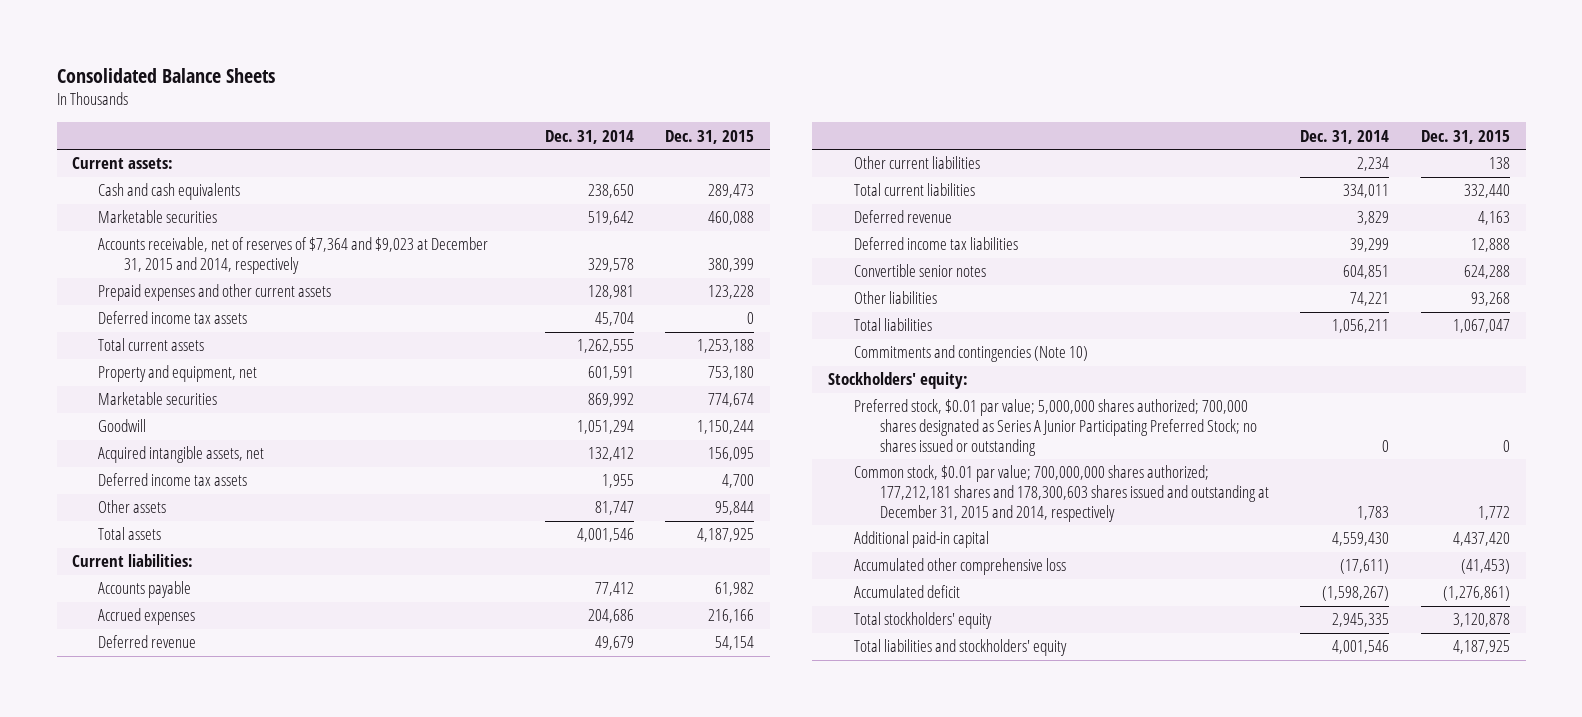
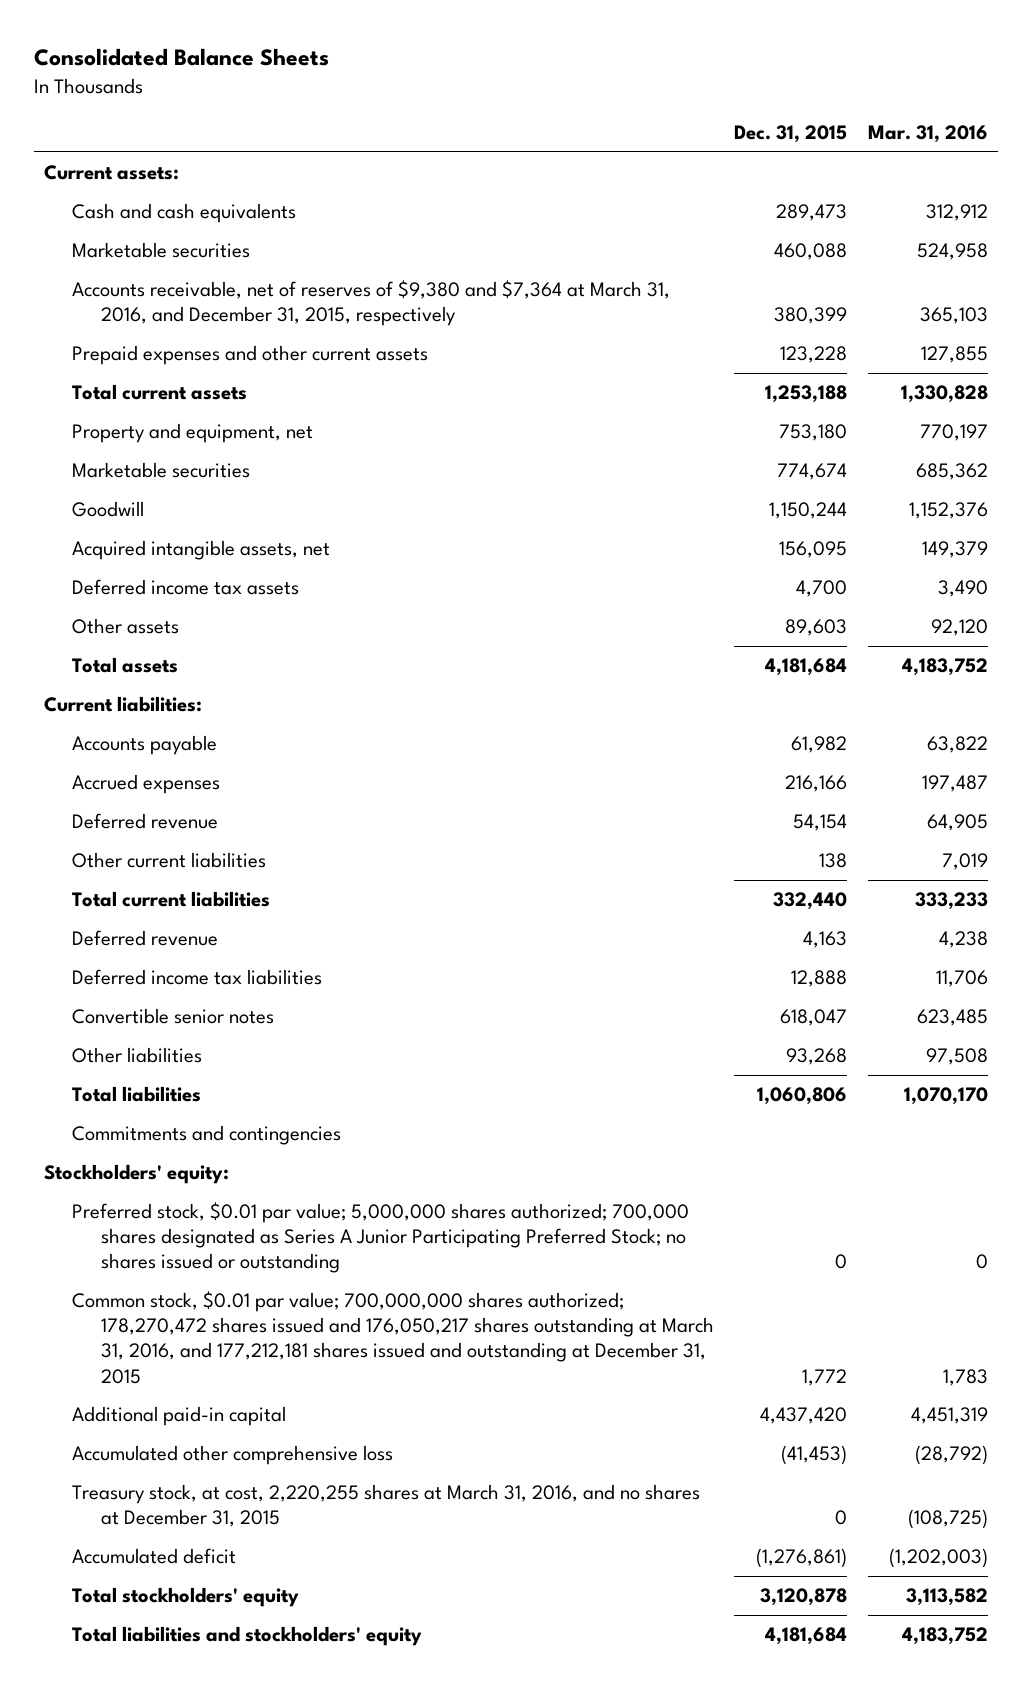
- | Dec. 31, 2014 | Dec. 31, 2015
+ | Dec. 31, 2015 | Mar. 31, 2016
- Accounts receivable, net of reserves of $7,364 and $9,023 at December 31, 2015 and 2014, respectively | 329,578 | 380,399
+ Accounts receivable, net of reserves of $9,380 and $7,364 at March 31, 2016, and December 31, 2015, respectively | 380,399 | 365,103
- Deferred income tax assets | 45,704 | 0
- Other assets | 81,747 | 95,844
- Total assets | 4,001,546 | 4,187,925
+ Other assets | 89,603 | 92,120
+ Total assets | 4,181,684 | 4,183,752
- Convertible senior notes | 604,851 | 624,288
+ Convertible senior notes | 618,047 | 623,485
- Total liabilities | 1,056,211 | 1,067,047
- Commitments and contingencies (Note 10)
+ Total liabilities | 1,060,806 | 1,070,170
+ Commitments and contingencies
- Common stock, $0.01 par value; 700,000,000 shares authorized; 177,212,181 shares and 178,300,603 shares issued and outstanding at December 31, 2015 and 2014, respectively | 1,783 | 1,772
+ Common stock, $0.01 par value; 700,000,000 shares authorized; 178,270,472 shares issued and 176,050,217 shares outstanding at March 31, 2016, and 177,212,181 shares issued and outstanding at December 31, 2015 | 1,772 | 1,783
+ Treasury stock, at cost, 2,220,255 shares at March 31, 2016, and no shares at December 31, 2015 | 0 | (108,725)
- Total liabilities and stockholders' equity | 4,001,546 | 4,187,925
+ Total liabilities and stockholders' equity | 4,181,684 | 4,183,752

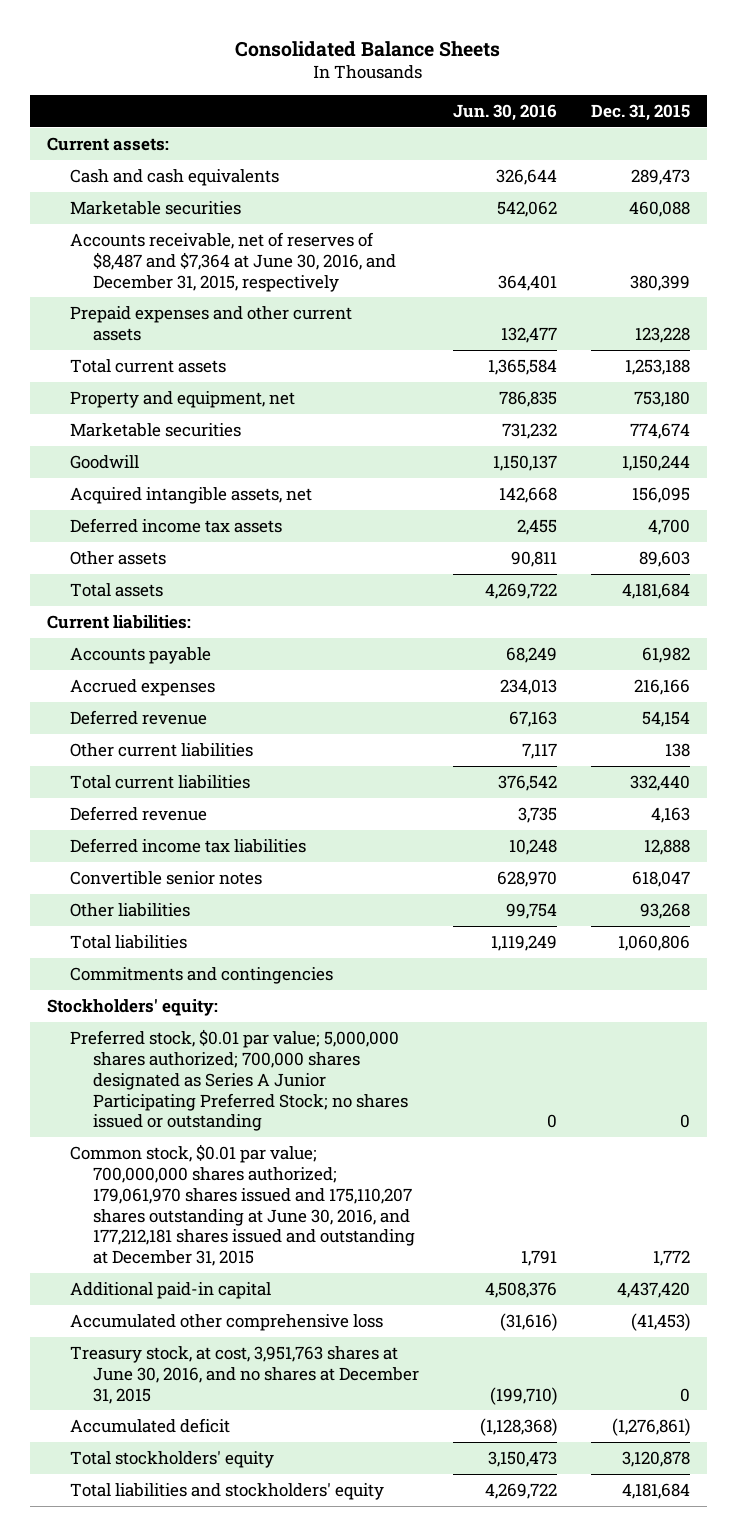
- | Dec. 31, 2015 | Mar. 31, 2016
+ | Jun. 30, 2016 | Dec. 31, 2015
- Accounts receivable, net of reserves of $9,380 and $7,364 at March 31, 2016, and December 31, 2015, respectively | 380,399 | 365,103
+ Accounts receivable, net of reserves of $8,487 and $7,364 at June 30, 2016, and December 31, 2015, respectively | 364,401 | 380,399
- Common stock, $0.01 par value; 700,000,000 shares authorized; 178,270,472 shares issued and 176,050,217 shares outstanding at March 31, 2016, and 177,212,181 shares issued and outstanding at December 31, 2015 | 1,772 | 1,783
+ Common stock, $0.01 par value; 700,000,000 shares authorized; 179,061,970 shares issued and 175,110,207 shares outstanding at June 30, 2016, and 177,212,181 shares issued and outstanding at December 31, 2015 | 1,791 | 1,772
- Treasury stock, at cost, 2,220,255 shares at March 31, 2016, and no shares at December 31, 2015 | 0 | (108,725)
+ Treasury stock, at cost, 3,951,763 shares at June 30, 2016, and no shares at December 31, 2015 | (199,710) | 0

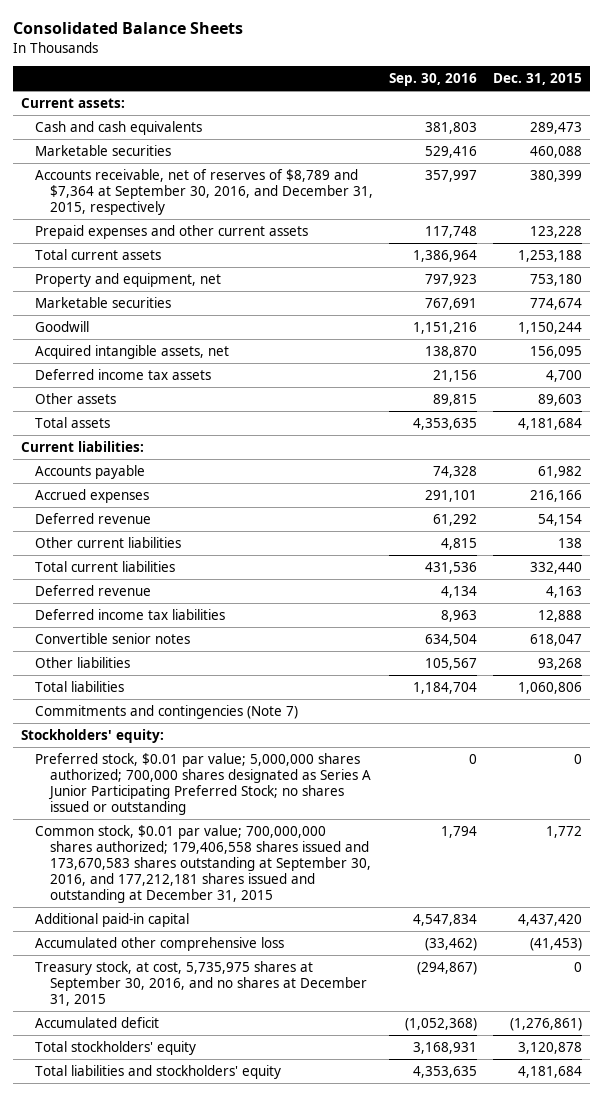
- | Jun. 30, 2016 | Dec. 31, 2015
+ | Sep. 30, 2016 | Dec. 31, 2015
- Accounts receivable, net of reserves of $8,487 and $7,364 at June 30, 2016, and December 31, 2015, respectively | 364,401 | 380,399
+ Accounts receivable, net of reserves of $8,789 and $7,364 at September 30, 2016, and December 31, 2015, respectively | 357,997 | 380,399
- Commitments and contingencies
+ Commitments and contingencies (Note 7)
- Common stock, $0.01 par value; 700,000,000 shares authorized; 179,061,970 shares issued and 175,110,207 shares outstanding at June 30, 2016, and 177,212,181 shares issued and outstanding at December 31, 2015 | 1,791 | 1,772
+ Common stock, $0.01 par value; 700,000,000 shares authorized; 179,406,558 shares issued and 173,670,583 shares outstanding at September 30, 2016, and 177,212,181 shares issued and outstanding at December 31, 2015 | 1,794 | 1,772
- Treasury stock, at cost, 3,951,763 shares at June 30, 2016, and no shares at December 31, 2015 | (199,710) | 0
+ Treasury stock, at cost, 5,735,975 shares at September 30, 2016, and no shares at December 31, 2015 | (294,867) | 0

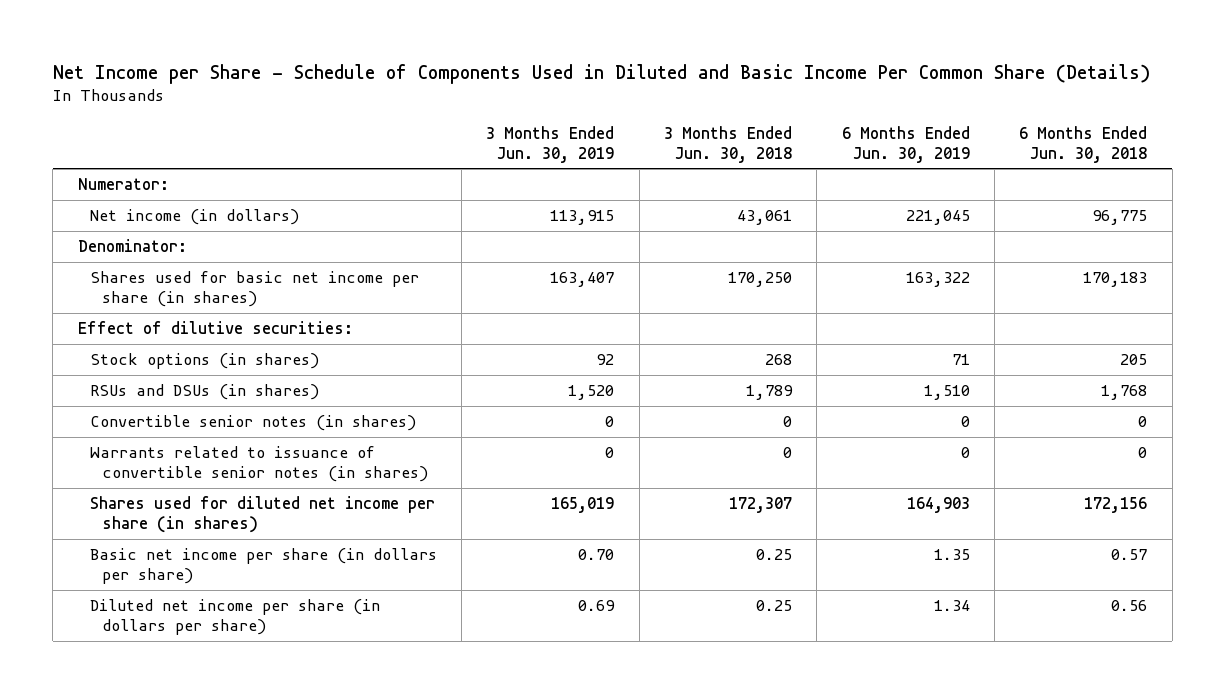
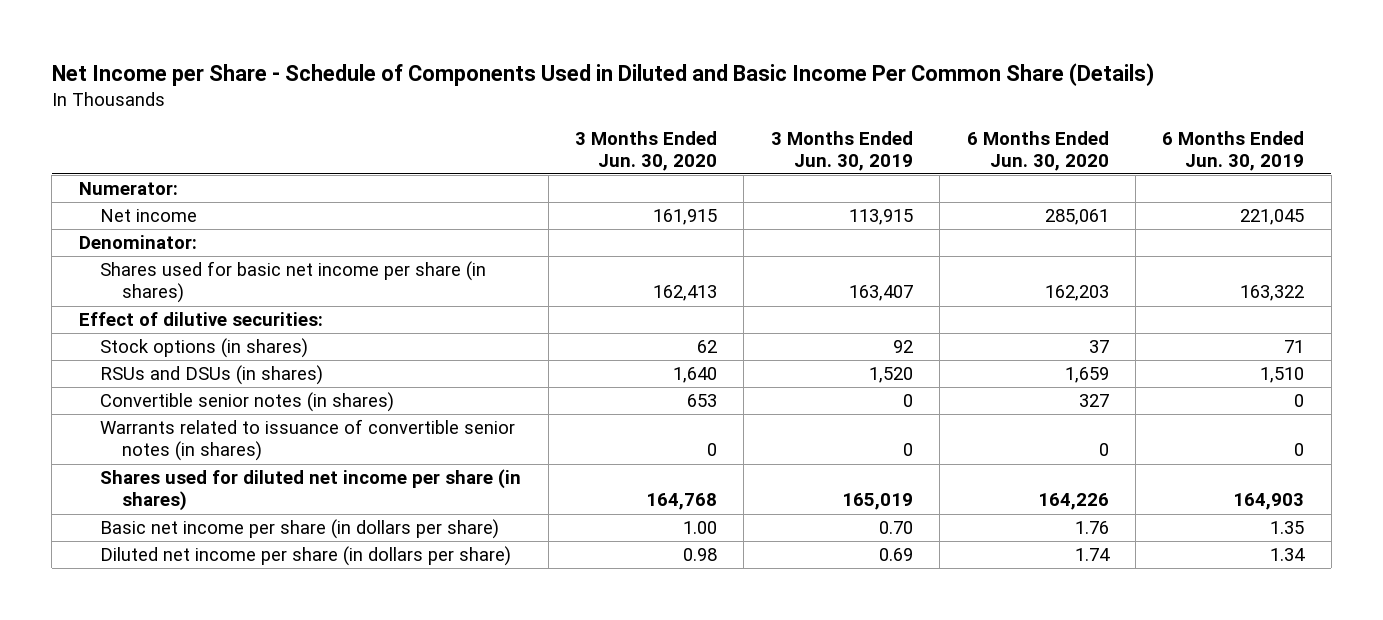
- | 3 Months Ended Jun. 30, 2019 | 3 Months Ended Jun. 30, 2018 | 6 Months Ended Jun. 30, 2019 | 6 Months Ended Jun. 30, 2018
+ | 3 Months Ended Jun. 30, 2020 | 3 Months Ended Jun. 30, 2019 | 6 Months Ended Jun. 30, 2020 | 6 Months Ended Jun. 30, 2019
- Net income (in dollars) | 113,915 | 43,061 | 221,045 | 96,775
+ Net income | 161,915 | 113,915 | 285,061 | 221,045

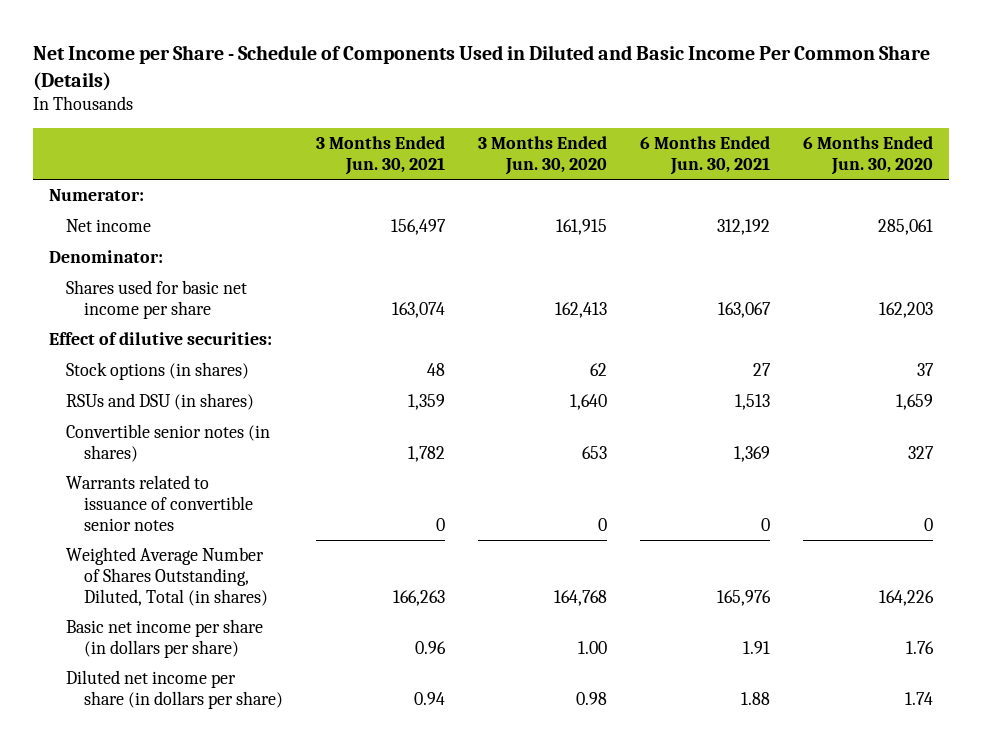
- | 3 Months Ended Jun. 30, 2020 | 3 Months Ended Jun. 30, 2019 | 6 Months Ended Jun. 30, 2020 | 6 Months Ended Jun. 30, 2019
+ | 3 Months Ended Jun. 30, 2021 | 3 Months Ended Jun. 30, 2020 | 6 Months Ended Jun. 30, 2021 | 6 Months Ended Jun. 30, 2020
- Shares used for basic net income per share (in shares) | 162,413 | 163,407 | 162,203 | 163,322
+ Shares used for basic net income per share | 163,074 | 162,413 | 163,067 | 162,203
- RSUs and DSUs (in shares) | 1,640 | 1,520 | 1,659 | 1,510
+ RSUs and DSU (in shares) | 1,359 | 1,640 | 1,513 | 1,659
- Warrants related to issuance of convertible senior notes (in shares) | 0 | 0 | 0 | 0
- Shares used for diluted net income per share (in shares) | 164,768 | 165,019 | 164,226 | 164,903
+ Warrants related to issuance of convertible senior notes | 0 | 0 | 0 | 0
+ Weighted Average Number of Shares Outstanding, Diluted, Total (in shares) | 166,263 | 164,768 | 165,976 | 164,226

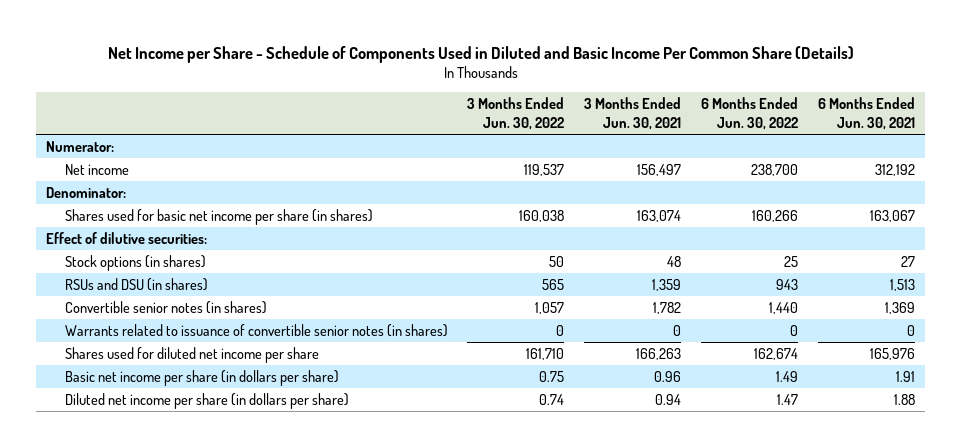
- | 3 Months Ended Jun. 30, 2021 | 3 Months Ended Jun. 30, 2020 | 6 Months Ended Jun. 30, 2021 | 6 Months Ended Jun. 30, 2020
+ | 3 Months Ended Jun. 30, 2022 | 3 Months Ended Jun. 30, 2021 | 6 Months Ended Jun. 30, 2022 | 6 Months Ended Jun. 30, 2021
- Shares used for basic net income per share | 163,074 | 162,413 | 163,067 | 162,203
+ Shares used for basic net income per share (in shares) | 160,038 | 163,074 | 160,266 | 163,067
- Warrants related to issuance of convertible senior notes | 0 | 0 | 0 | 0
- Weighted Average Number of Shares Outstanding, Diluted, Total (in shares) | 166,263 | 164,768 | 165,976 | 164,226
+ Warrants related to issuance of convertible senior notes (in shares) | 0 | 0 | 0 | 0
+ Shares used for diluted net income per share | 161,710 | 166,263 | 162,674 | 165,976

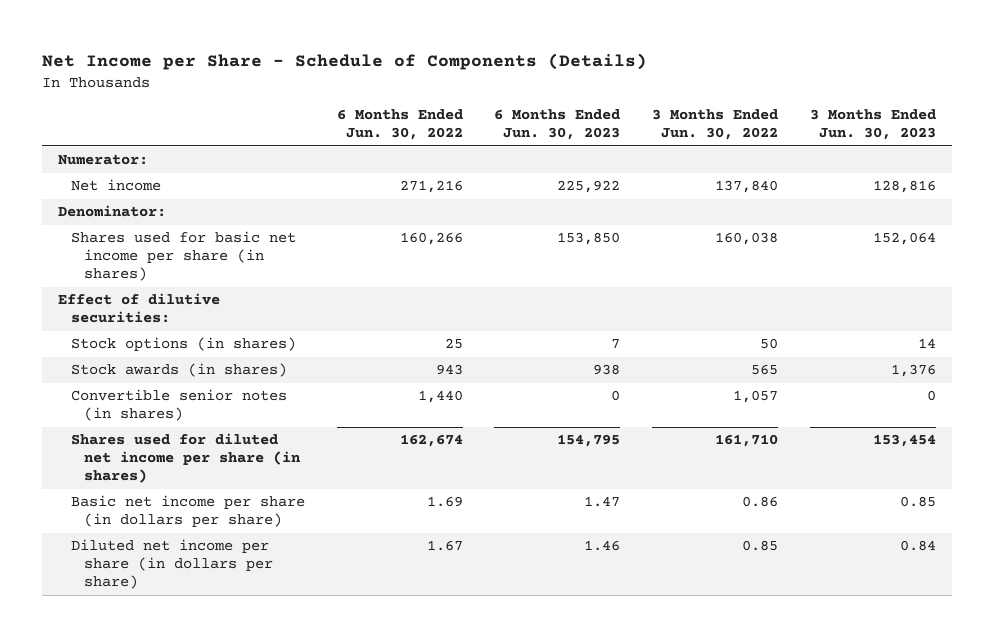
- Net Income per Share - Schedule of Components Used in Diluted and Basic Income Per Common Share (Details)
+ Net Income per Share - Schedule of Components (Details)
- | 3 Months Ended Jun. 30, 2022 | 3 Months Ended Jun. 30, 2021 | 6 Months Ended Jun. 30, 2022 | 6 Months Ended Jun. 30, 2021
+ | 6 Months Ended Jun. 30, 2022 | 6 Months Ended Jun. 30, 2023 | 3 Months Ended Jun. 30, 2022 | 3 Months Ended Jun. 30, 2023
- Net income | 119,537 | 156,497 | 238,700 | 312,192
+ Net income | 271,216 | 225,922 | 137,840 | 128,816
- RSUs and DSU (in shares) | 565 | 1,359 | 943 | 1,513
+ Stock awards (in shares) | 943 | 938 | 565 | 1,376
- Warrants related to issuance of convertible senior notes (in shares) | 0 | 0 | 0 | 0
- Shares used for diluted net income per share | 161,710 | 166,263 | 162,674 | 165,976
- Basic net income per share (in dollars per share) | 0.75 | 0.96 | 1.49 | 1.91
- Diluted net income per share (in dollars per share) | 0.74 | 0.94 | 1.47 | 1.88
+ Shares used for diluted net income per share (in shares) | 162,674 | 154,795 | 161,710 | 153,454
+ Basic net income per share (in dollars per share) | 1.69 | 1.47 | 0.86 | 0.85
+ Diluted net income per share (in dollars per share) | 1.67 | 1.46 | 0.85 | 0.84

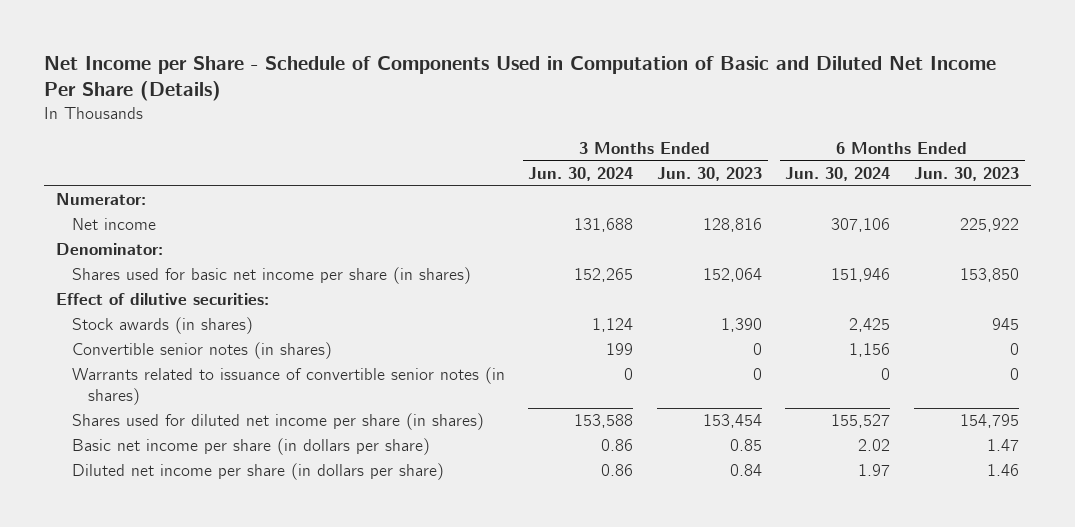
- Net Income per Share - Schedule of Components (Details)
+ Net Income per Share - Schedule of Components Used in Computation of Basic and Diluted Net Income Per Share (Details)
- | 6 Months Ended Jun. 30, 2022 | 6 Months Ended Jun. 30, 2023 | 3 Months Ended Jun. 30, 2022 | 3 Months Ended Jun. 30, 2023
+ | 3 Months Ended Jun. 30, 2024 | 3 Months Ended Jun. 30, 2023 | 6 Months Ended Jun. 30, 2024 | 6 Months Ended Jun. 30, 2023
- Stock options (in shares) | 25 | 7 | 50 | 14
- Stock awards (in shares) | 943 | 938 | 565 | 1,376
+ Stock awards (in shares) | 1,124 | 1,390 | 2,425 | 945
+ Warrants related to issuance of convertible senior notes (in shares) | 0 | 0 | 0 | 0

